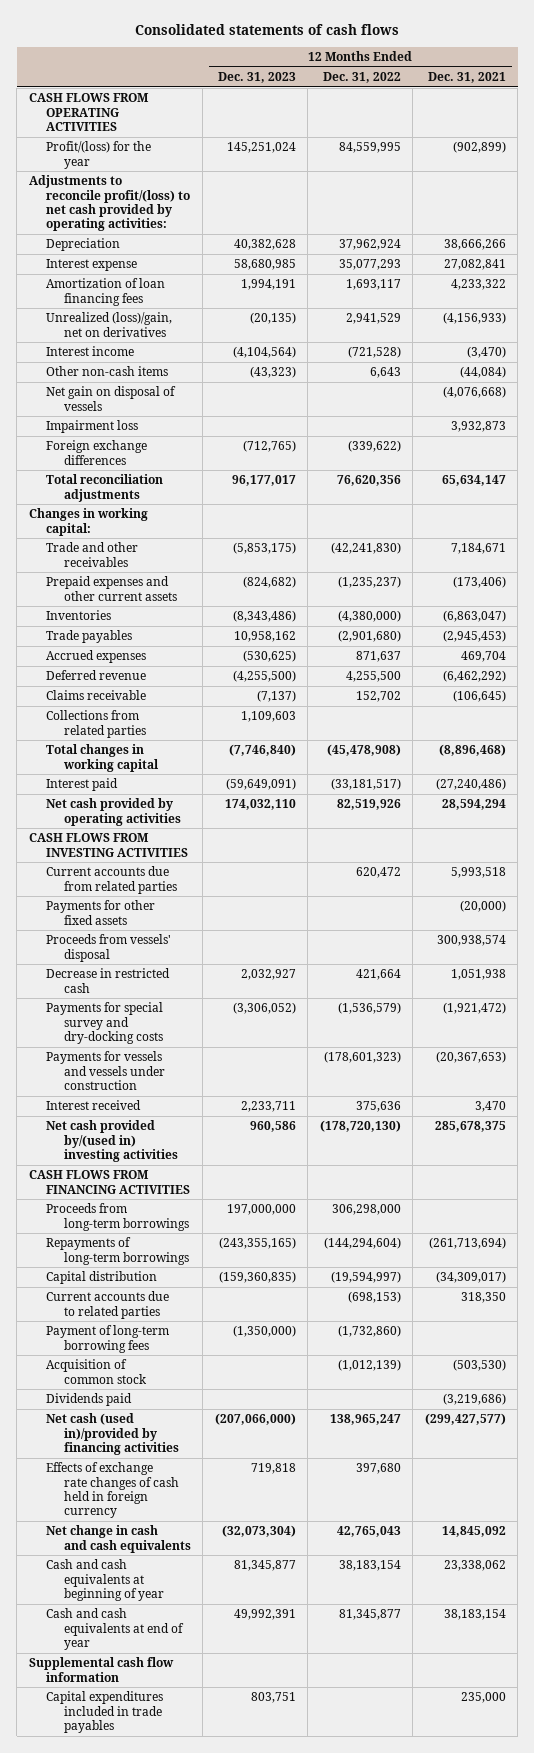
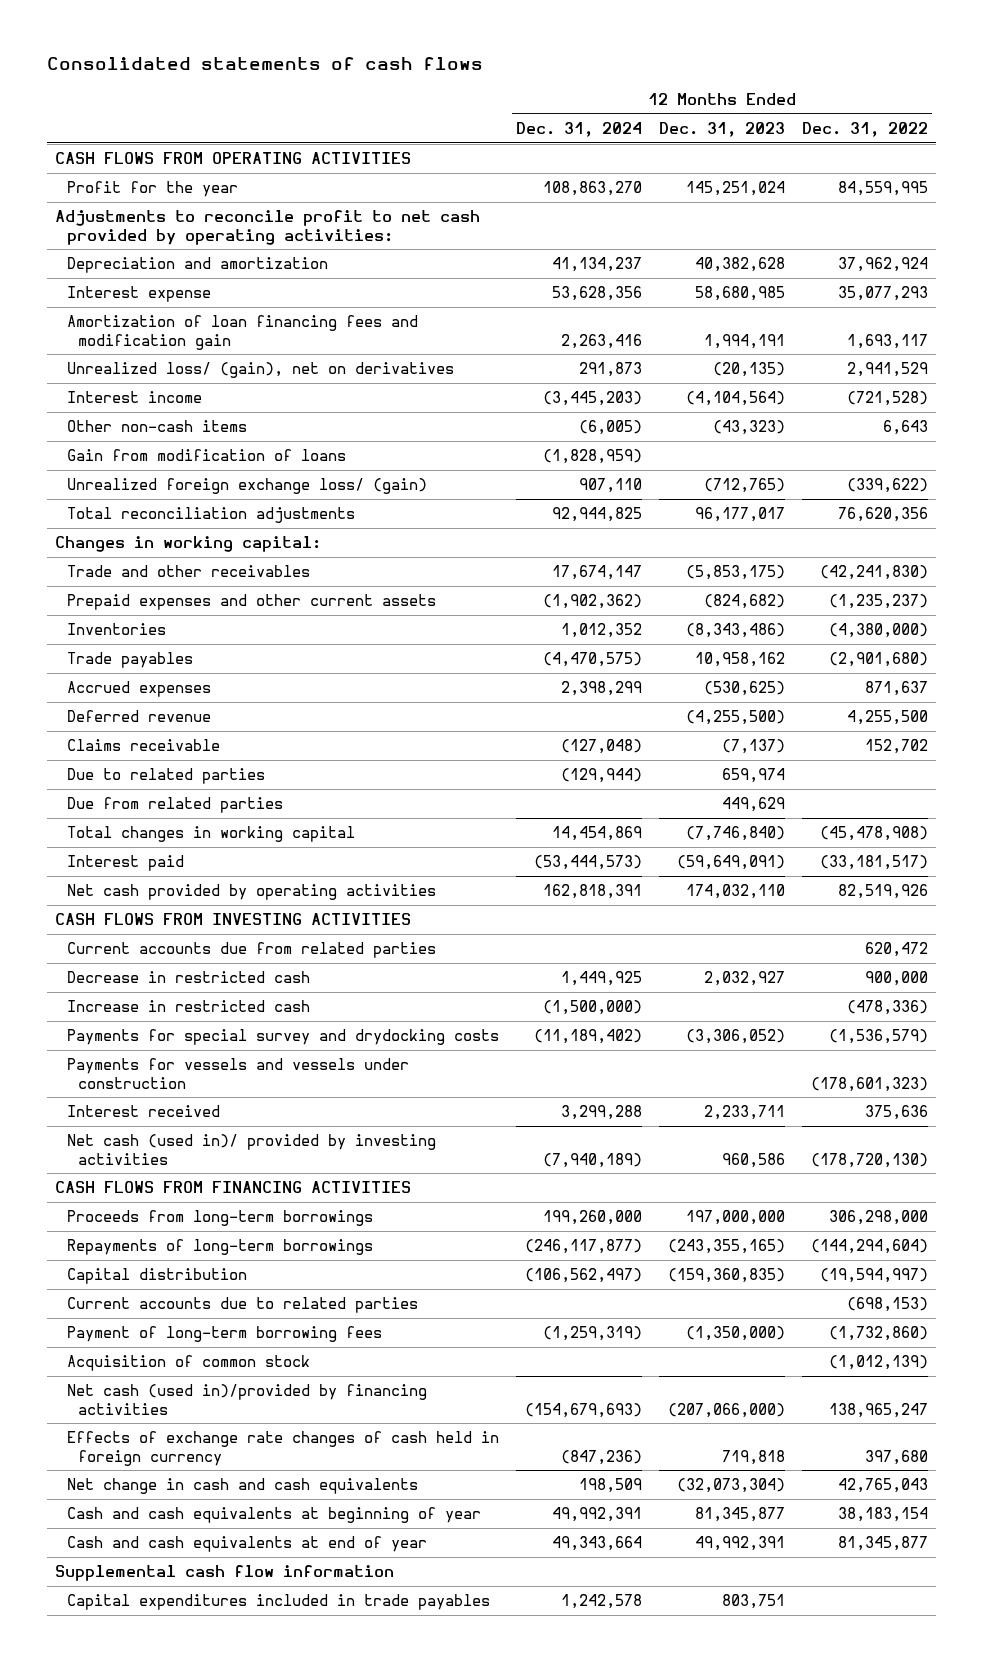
- | 12 Months Ended Dec. 31, 2023 | 12 Months Ended Dec. 31, 2022 | 12 Months Ended Dec. 31, 2021
+ | 12 Months Ended Dec. 31, 2024 | 12 Months Ended Dec. 31, 2023 | 12 Months Ended Dec. 31, 2022
- Profit/(loss) for the year | 145,251,024 | 84,559,995 | (902,899)
- Adjustments to reconcile profit/(loss) to net cash provided by operating activities:
- Depreciation | 40,382,628 | 37,962,924 | 38,666,266
+ Profit for the year | 108,863,270 | 145,251,024 | 84,559,995
+ Adjustments to reconcile profit to net cash provided by operating activities:
+ Depreciation and amortization | 41,134,237 | 40,382,628 | 37,962,924
- Amortization of loan financing fees | 1,994,191 | 1,693,117 | 4,233,322
- Unrealized (loss)/gain, net on derivatives | (20,135) | 2,941,529 | (4,156,933)
+ Amortization of loan financing fees and modification gain | 2,263,416 | 1,994,191 | 1,693,117
+ Unrealized loss/ (gain), net on derivatives | 291,873 | (20,135) | 2,941,529
- Net gain on disposal of vessels | | | (4,076,668)
- Impairment loss | | | 3,932,873
- Foreign exchange differences | (712,765) | (339,622) |
+ Gain from modification of loans | (1,828,959) | |
+ Unrealized foreign exchange loss/ (gain) | 907,110 | (712,765) | (339,622)
- Collections from related parties | 1,109,603 | |
+ Due to related parties | (129,944) | 659,974 |
+ Due from related parties | | 449,629 |
- Payments for other fixed assets | | | (20,000)
- Proceeds from vessels' disposal | | | 300,938,574
- Decrease in restricted cash | 2,032,927 | 421,664 | 1,051,938
- Payments for special survey and dry-docking costs | (3,306,052) | (1,536,579) | (1,921,472)
+ Decrease in restricted cash | 1,449,925 | 2,032,927 | 900,000
+ Increase in restricted cash | (1,500,000) | | (478,336)
+ Payments for special survey and drydocking costs | (11,189,402) | (3,306,052) | (1,536,579)
- Net cash provided by/(used in) investing activities | 960,586 | (178,720,130) | 285,678,375
+ Net cash (used in)/ provided by investing activities | (7,940,189) | 960,586 | (178,720,130)
- Dividends paid | | | (3,219,686)

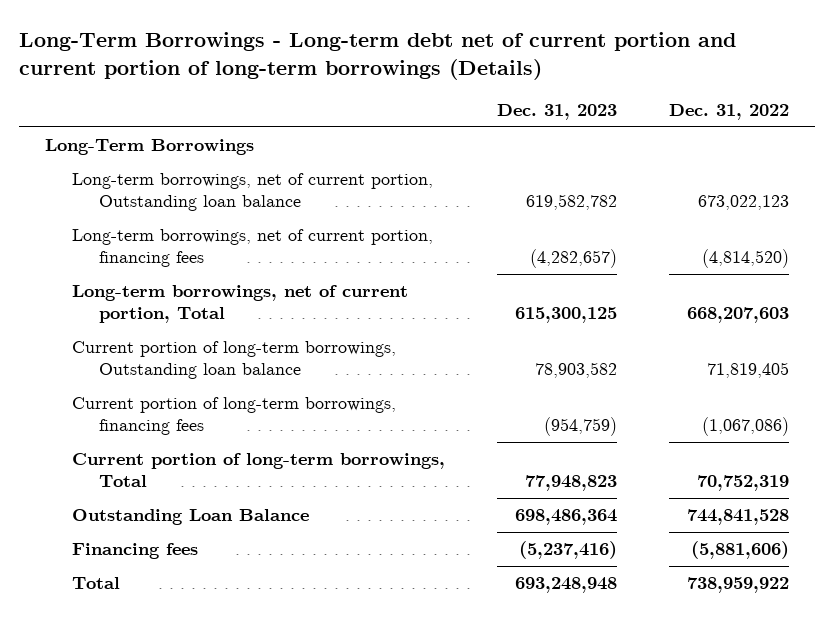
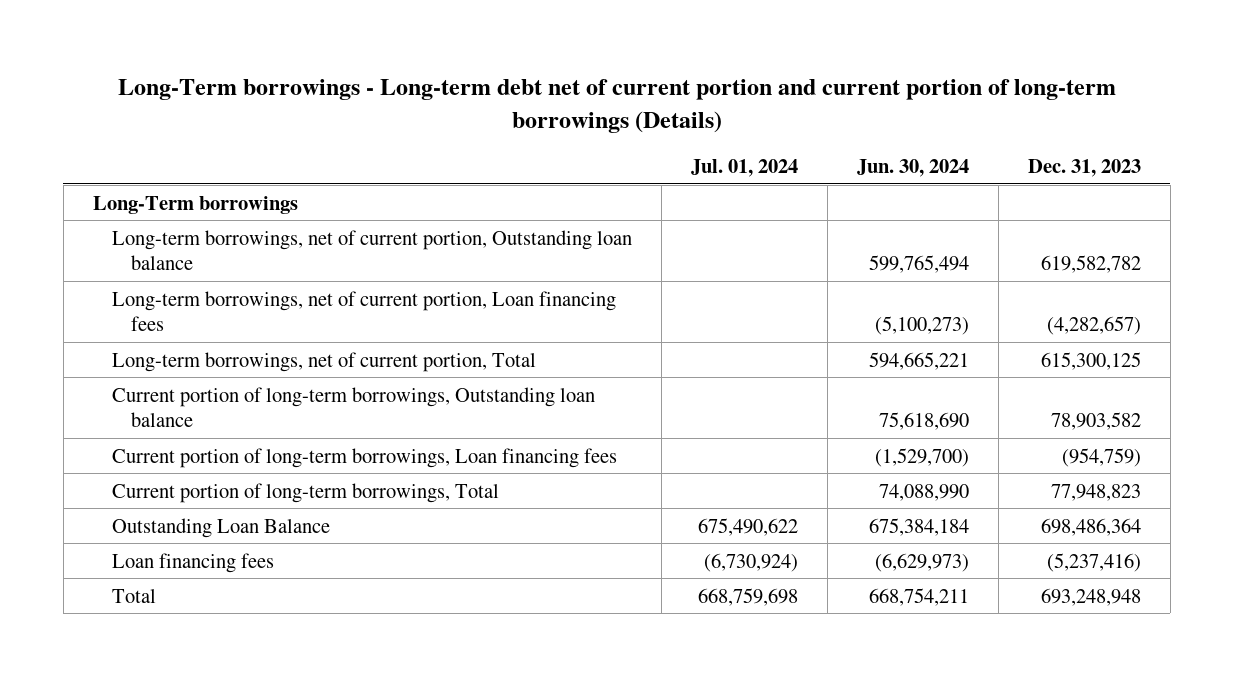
- Long-Term Borrowings - Long-term debt net of current portion and current portion of long-term borrowings (Details)
+ Long-Term borrowings - Long-term debt net of current portion and current portion of long-term borrowings (Details)
- | Dec. 31, 2023 | Dec. 31, 2022
+ | Jul. 01, 2024 | Jun. 30, 2024 | Dec. 31, 2023
- Long-Term Borrowings
+ Long-Term borrowings
- Long-term borrowings, net of current portion, financing fees | (4,282,657) | (4,814,520)
+ Long-term borrowings, net of current portion, Loan financing fees | | (5,100,273) | (4,282,657)
- Current portion of long-term borrowings, financing fees | (954,759) | (1,067,086)
+ Current portion of long-term borrowings, Loan financing fees | | (1,529,700) | (954,759)
- Financing fees | (5,237,416) | (5,881,606)
+ Loan financing fees | (6,730,924) | (6,629,973) | (5,237,416)

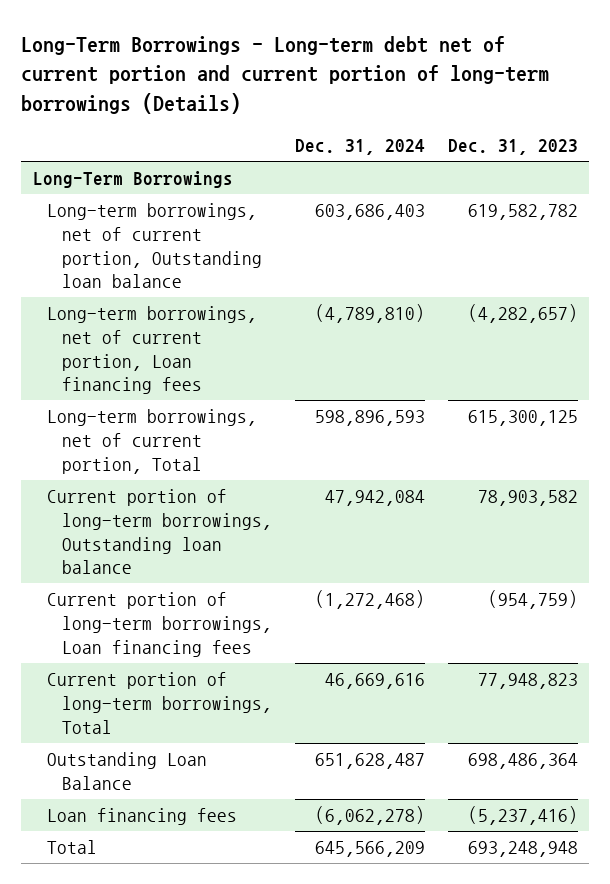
- Long-Term borrowings - Long-term debt net of current portion and current portion of long-term borrowings (Details)
+ Long-Term Borrowings - Long-term debt net of current portion and current portion of long-term borrowings (Details)
- | Jul. 01, 2024 | Jun. 30, 2024 | Dec. 31, 2023
+ | Dec. 31, 2024 | Dec. 31, 2023
- Long-Term borrowings
+ Long-Term Borrowings

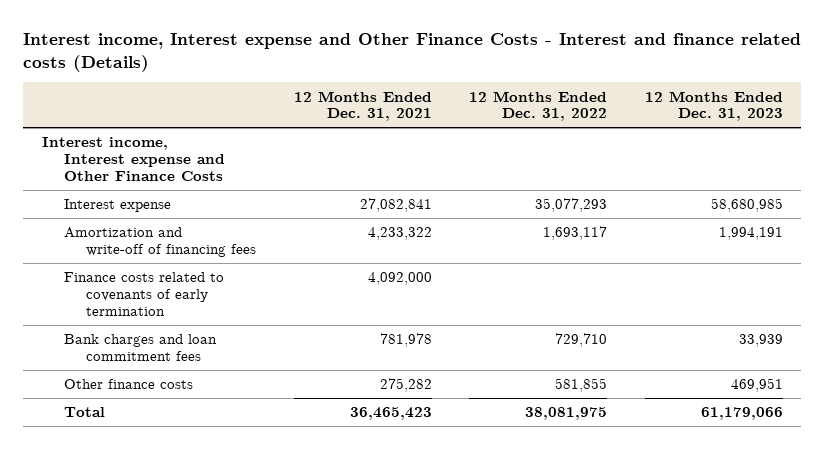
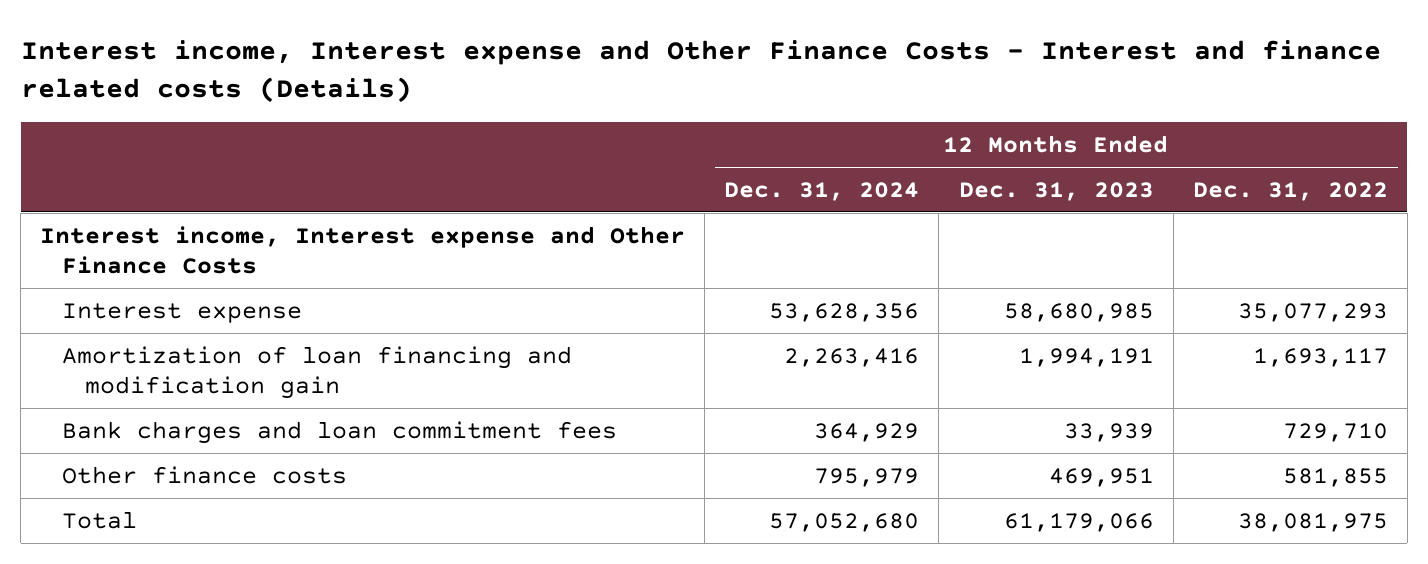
- | 12 Months Ended Dec. 31, 2021 | 12 Months Ended Dec. 31, 2022 | 12 Months Ended Dec. 31, 2023
+ | 12 Months Ended Dec. 31, 2024 | 12 Months Ended Dec. 31, 2023 | 12 Months Ended Dec. 31, 2022
- Amortization and write-off of financing fees | 4,233,322 | 1,693,117 | 1,994,191
- Finance costs related to covenants of early termination | 4,092,000 | |
+ Amortization of loan financing and modification gain | 2,263,416 | 1,994,191 | 1,693,117

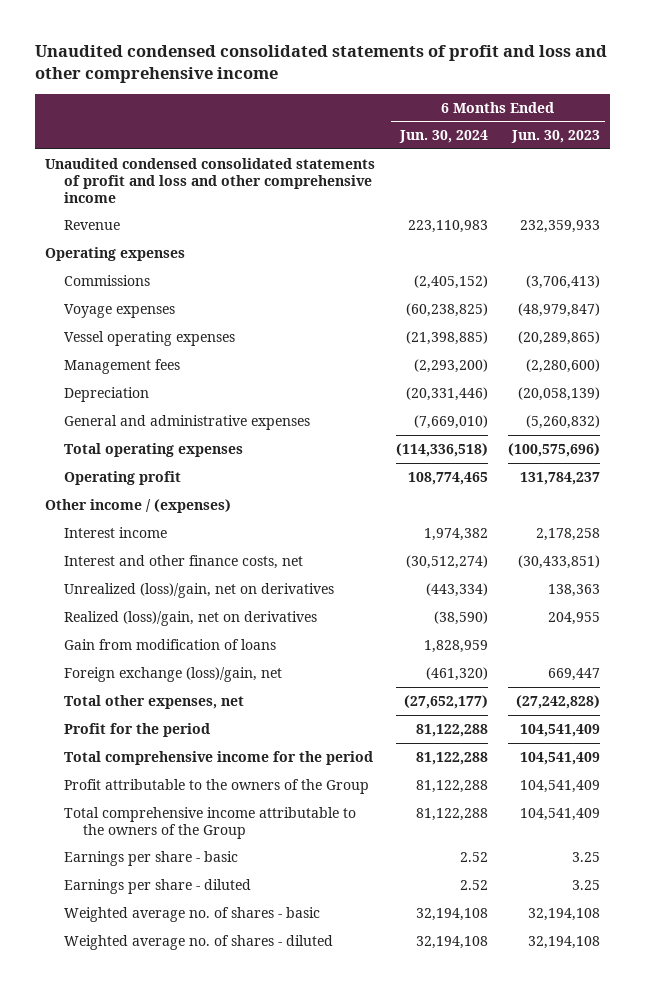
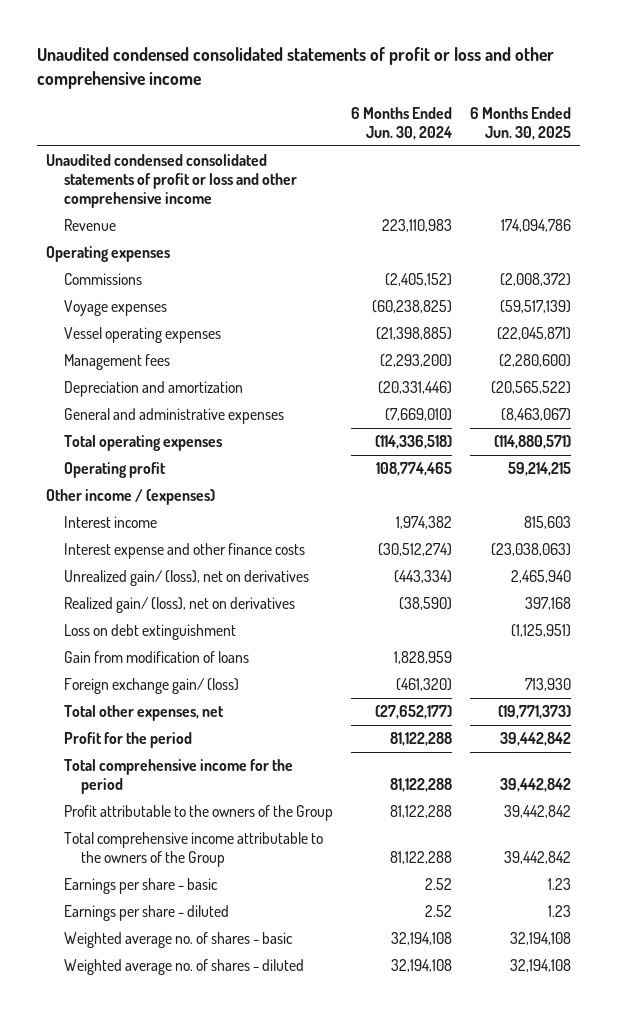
- Unaudited condensed consolidated statements of profit and loss and other comprehensive income
+ Unaudited condensed consolidated statements of profit or loss and other comprehensive income
- | 6 Months Ended Jun. 30, 2024 | 6 Months Ended Jun. 30, 2023
+ | 6 Months Ended Jun. 30, 2024 | 6 Months Ended Jun. 30, 2025
- Unaudited condensed consolidated statements of profit and loss and other comprehensive income
+ Unaudited condensed consolidated statements of profit or loss and other comprehensive income
- Depreciation | (20,331,446) | (20,058,139)
+ Depreciation and amortization | (20,331,446) | (20,565,522)
- Interest and other finance costs, net | (30,512,274) | (30,433,851)
- Unrealized (loss)/gain, net on derivatives | (443,334) | 138,363
- Realized (loss)/gain, net on derivatives | (38,590) | 204,955
+ Interest expense and other finance costs | (30,512,274) | (23,038,063)
+ Unrealized gain/ (loss), net on derivatives | (443,334) | 2,465,940
+ Realized gain/ (loss), net on derivatives | (38,590) | 397,168
+ Loss on debt extinguishment | | (1,125,951)
- Foreign exchange (loss)/gain, net | (461,320) | 669,447
+ Foreign exchange gain/ (loss) | (461,320) | 713,930

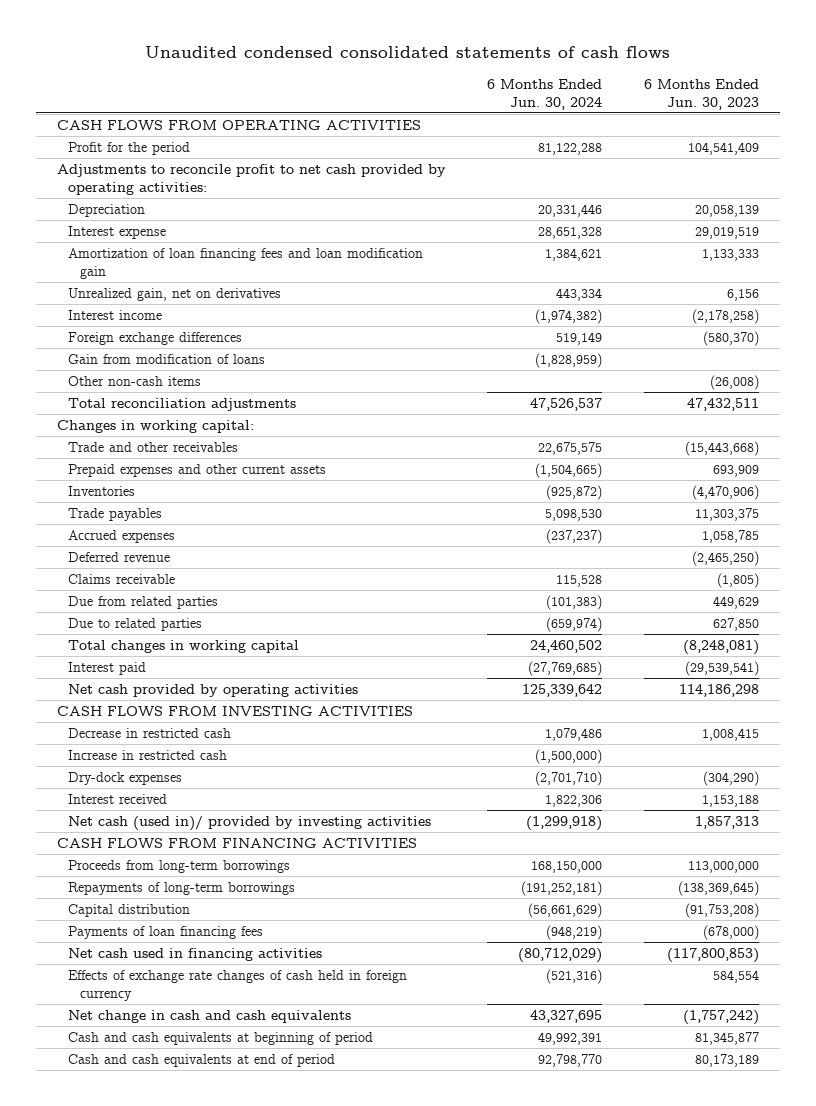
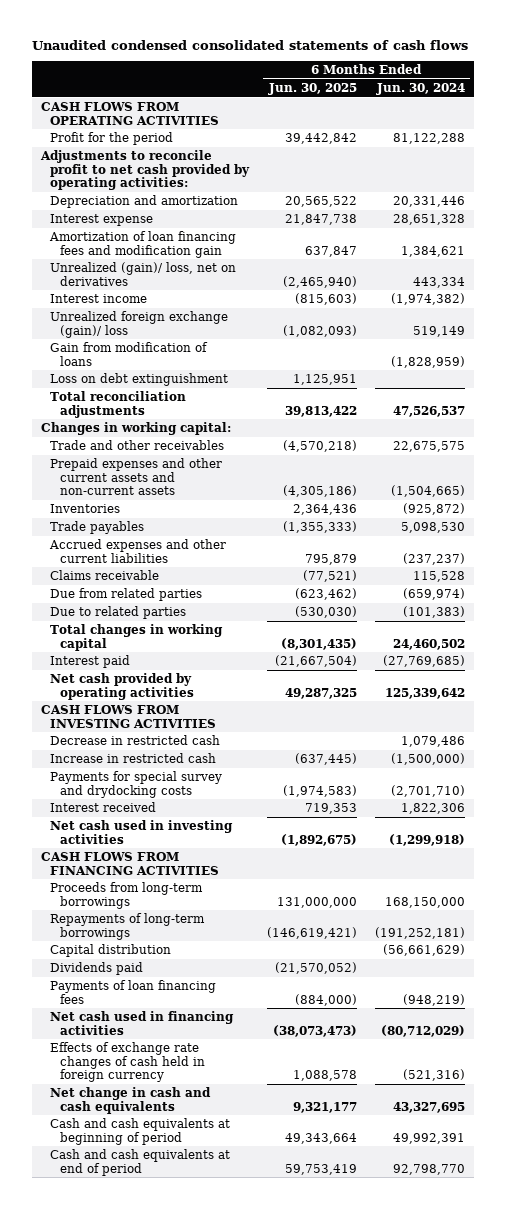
- | 6 Months Ended Jun. 30, 2024 | 6 Months Ended Jun. 30, 2023
+ | 6 Months Ended Jun. 30, 2025 | 6 Months Ended Jun. 30, 2024
- Depreciation | 20,331,446 | 20,058,139
+ Depreciation and amortization | 20,565,522 | 20,331,446
- Amortization of loan financing fees and loan modification gain | 1,384,621 | 1,133,333
- Unrealized gain, net on derivatives | 443,334 | 6,156
+ Amortization of loan financing fees and modification gain | 637,847 | 1,384,621
+ Unrealized (gain)/ loss, net on derivatives | (2,465,940) | 443,334
- Foreign exchange differences | 519,149 | (580,370)
+ Unrealized foreign exchange (gain)/ loss | (1,082,093) | 519,149
- Other non-cash items | | (26,008)
+ Loss on debt extinguishment | 1,125,951 |
- Prepaid expenses and other current assets | (1,504,665) | 693,909
+ Prepaid expenses and other current assets and non-current assets | (4,305,186) | (1,504,665)
- Accrued expenses | (237,237) | 1,058,785
- Deferred revenue | | (2,465,250)
+ Accrued expenses and other current liabilities | 795,879 | (237,237)
- Due from related parties | (101,383) | 449,629
- Due to related parties | (659,974) | 627,850
+ Due from related parties | (623,462) | (659,974)
+ Due to related parties | (530,030) | (101,383)
- Dry-dock expenses | (2,701,710) | (304,290)
+ Payments for special survey and drydocking costs | (1,974,583) | (2,701,710)
- Net cash (used in)/ provided by investing activities | (1,299,918) | 1,857,313
+ Net cash used in investing activities | (1,892,675) | (1,299,918)
+ Dividends paid | (21,570,052) |

